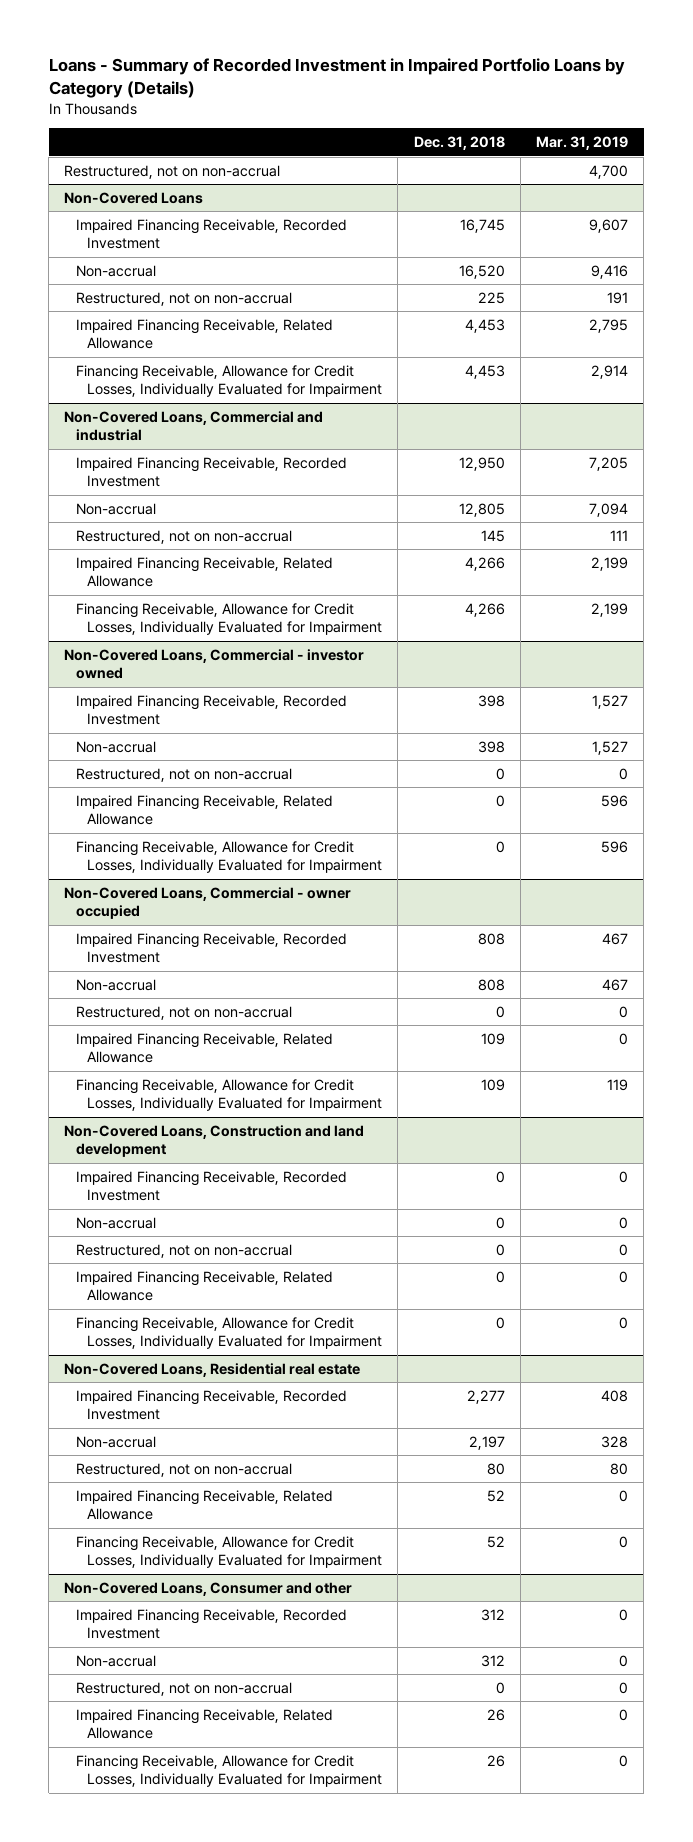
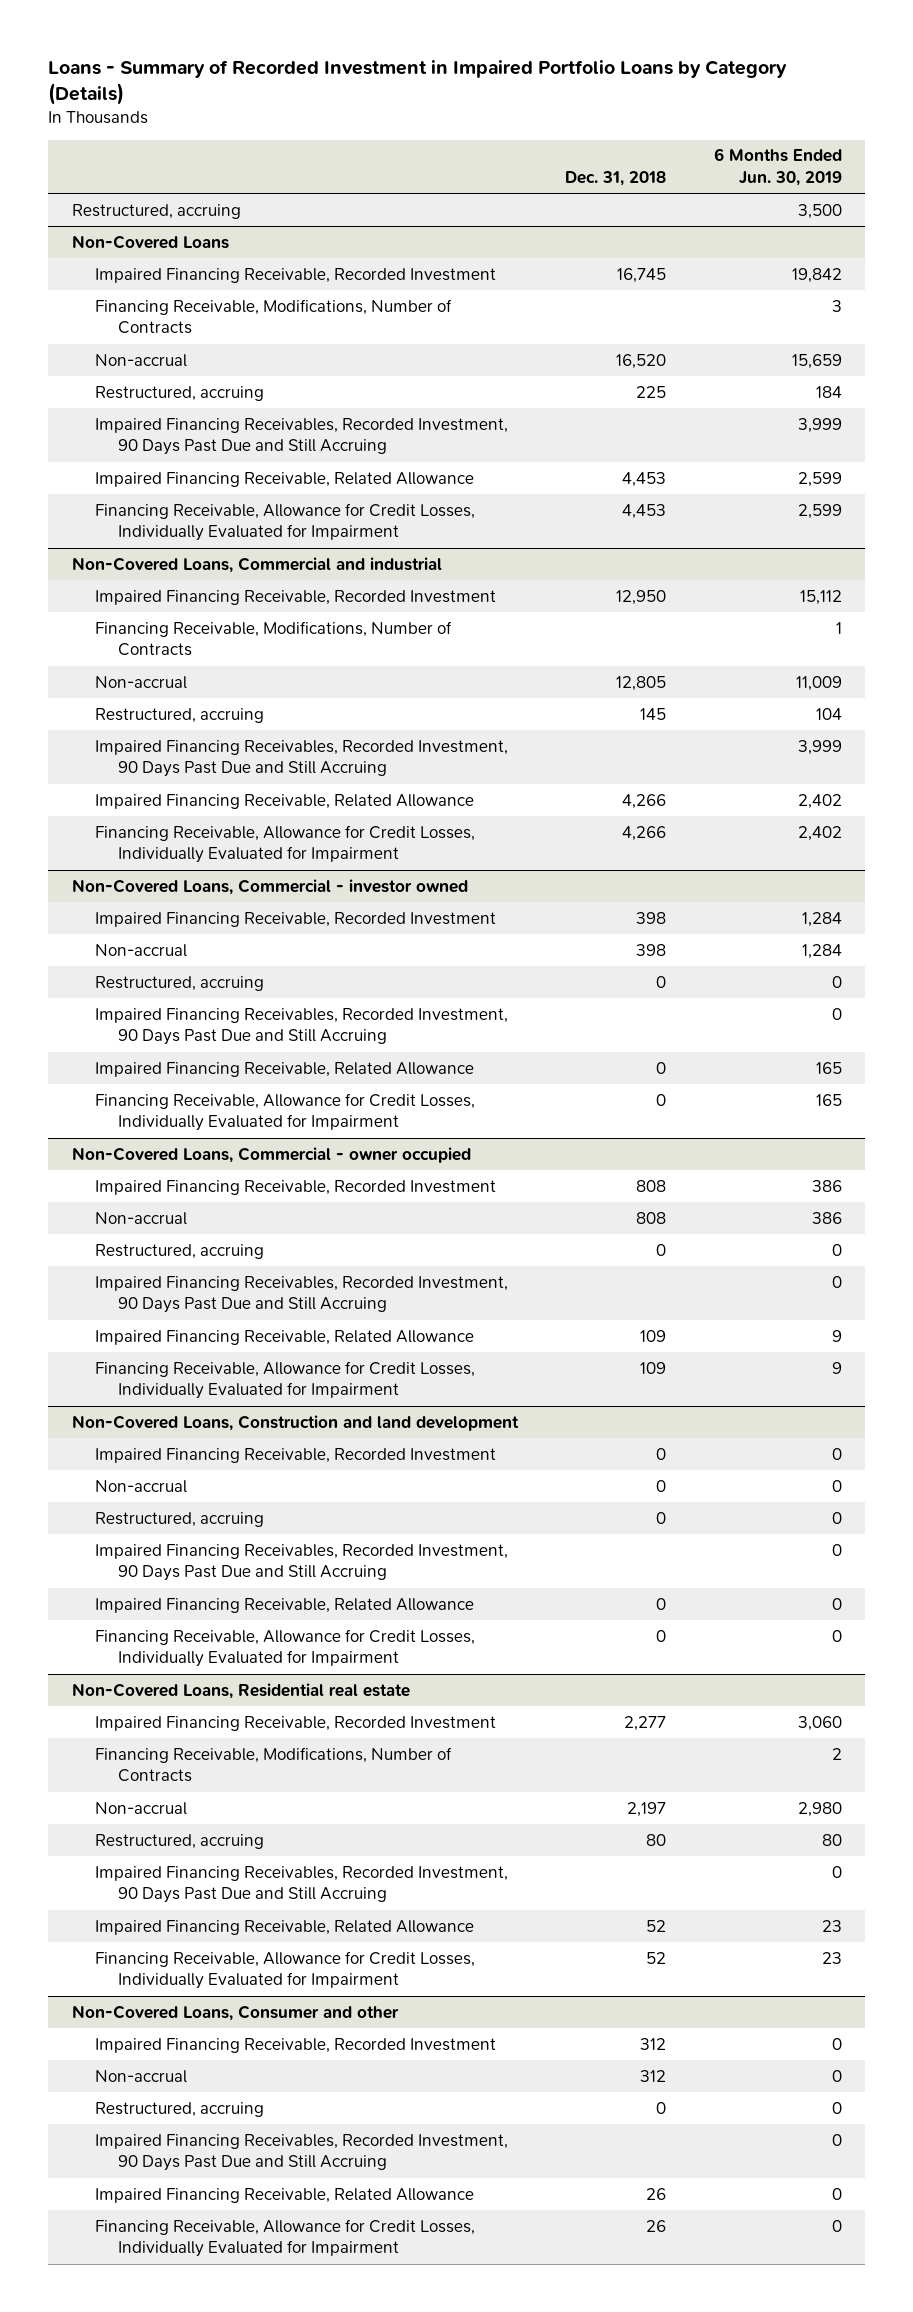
- | Dec. 31, 2018 | Mar. 31, 2019
+ | Dec. 31, 2018 | 6 Months Ended Jun. 30, 2019
- Restructured, not on non-accrual | | 4,700
+ Restructured, accruing | | 3,500
@ Non-Covered Loans
+ Financing Receivable, Modifications, Number of Contracts | | 3
- Restructured, not on non-accrual | 225 | 191
+ Restructured, accruing | 225 | 184
+ Impaired Financing Receivables, Recorded Investment, 90 Days Past Due and Still Accruing | | 3,999
@ Non-Covered Loans, Commercial and industrial
+ Financing Receivable, Modifications, Number of Contracts | | 1
- Restructured, not on non-accrual | 145 | 111
+ Restructured, accruing | 145 | 104
+ Impaired Financing Receivables, Recorded Investment, 90 Days Past Due and Still Accruing | | 3,999
@ Non-Covered Loans, Commercial - investor owned
- Restructured, not on non-accrual | 0 | 0
+ Restructured, accruing | 0 | 0
+ Impaired Financing Receivables, Recorded Investment, 90 Days Past Due and Still Accruing | | 0
@ Non-Covered Loans, Commercial - owner occupied
- Restructured, not on non-accrual | 0 | 0
+ Restructured, accruing | 0 | 0
+ Impaired Financing Receivables, Recorded Investment, 90 Days Past Due and Still Accruing | | 0
@ Non-Covered Loans, Construction and land development
- Restructured, not on non-accrual | 0 | 0
+ Restructured, accruing | 0 | 0
+ Impaired Financing Receivables, Recorded Investment, 90 Days Past Due and Still Accruing | | 0
@ Non-Covered Loans, Residential real estate
+ Financing Receivable, Modifications, Number of Contracts | | 2
- Restructured, not on non-accrual | 80 | 80
+ Restructured, accruing | 80 | 80
+ Impaired Financing Receivables, Recorded Investment, 90 Days Past Due and Still Accruing | | 0
@ Non-Covered Loans, Consumer and other
- Restructured, not on non-accrual | 0 | 0
+ Restructured, accruing | 0 | 0
+ Impaired Financing Receivables, Recorded Investment, 90 Days Past Due and Still Accruing | | 0

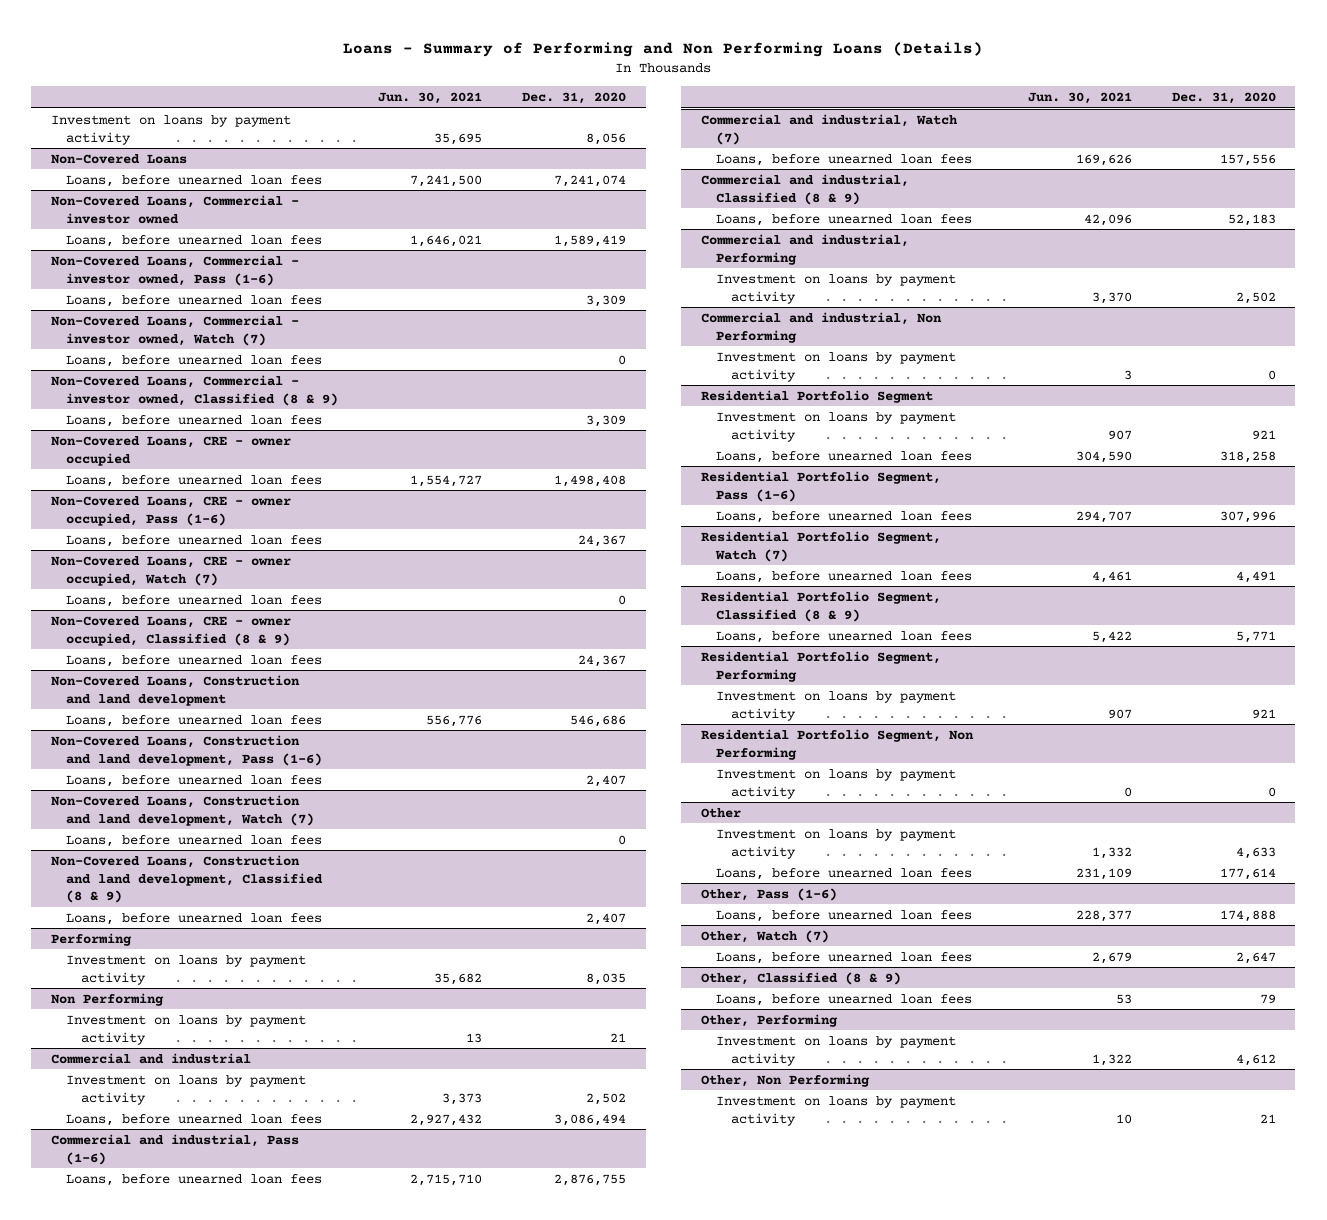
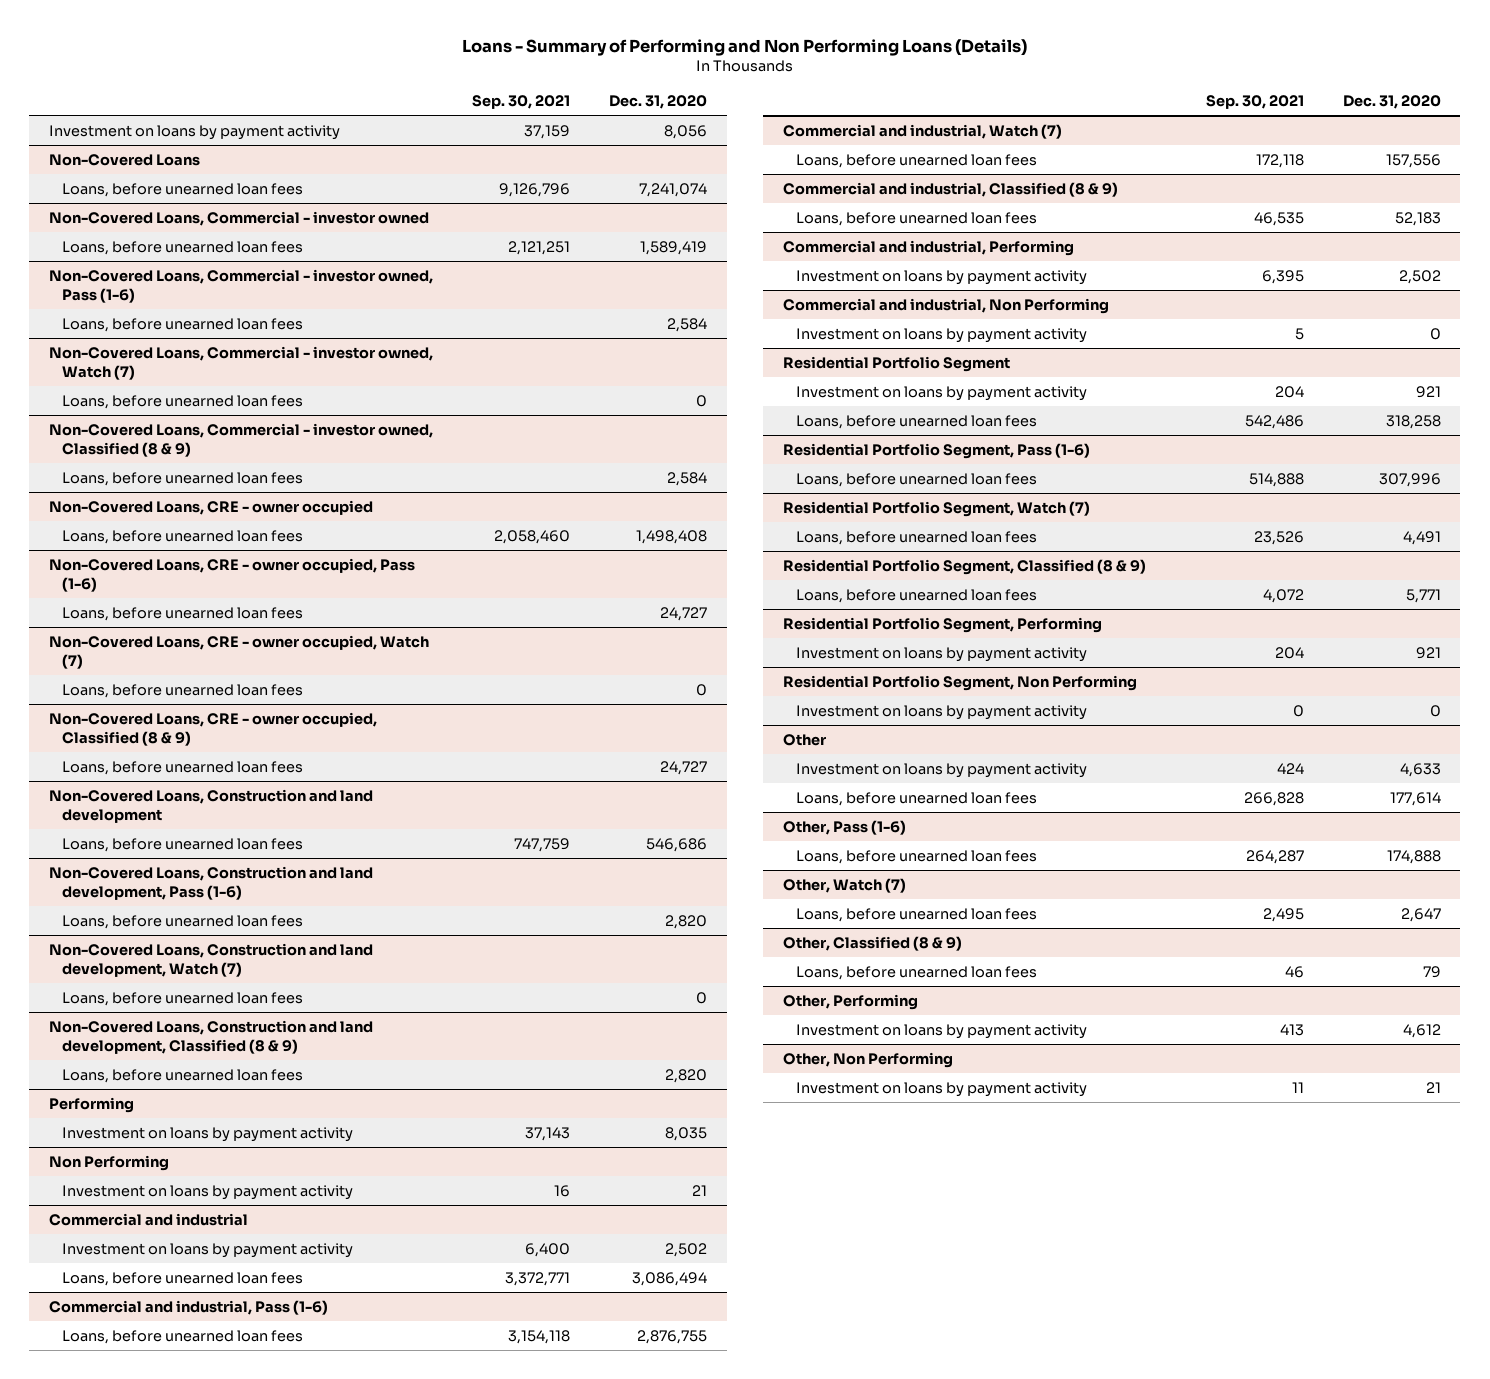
- | Jun. 30, 2021 | Dec. 31, 2020
+ | Sep. 30, 2021 | Dec. 31, 2020
@ Non-Covered Loans, Commercial - investor owned, Pass (1-6)
- Loans, before unearned loan fees | | 3,309
+ Loans, before unearned loan fees | | 2,584
@ Non-Covered Loans, Commercial - investor owned, Classified (8 & 9)
- Loans, before unearned loan fees | | 3,309
+ Loans, before unearned loan fees | | 2,584
@ Non-Covered Loans, CRE - owner occupied, Pass (1-6)
- Loans, before unearned loan fees | | 24,367
+ Loans, before unearned loan fees | | 24,727
@ Non-Covered Loans, CRE - owner occupied, Classified (8 & 9)
- Loans, before unearned loan fees | | 24,367
+ Loans, before unearned loan fees | | 24,727
@ Non-Covered Loans, Construction and land development, Pass (1-6)
- Loans, before unearned loan fees | | 2,407
+ Loans, before unearned loan fees | | 2,820
@ Non-Covered Loans, Construction and land development, Classified (8 & 9)
- Loans, before unearned loan fees | | 2,407
+ Loans, before unearned loan fees | | 2,820

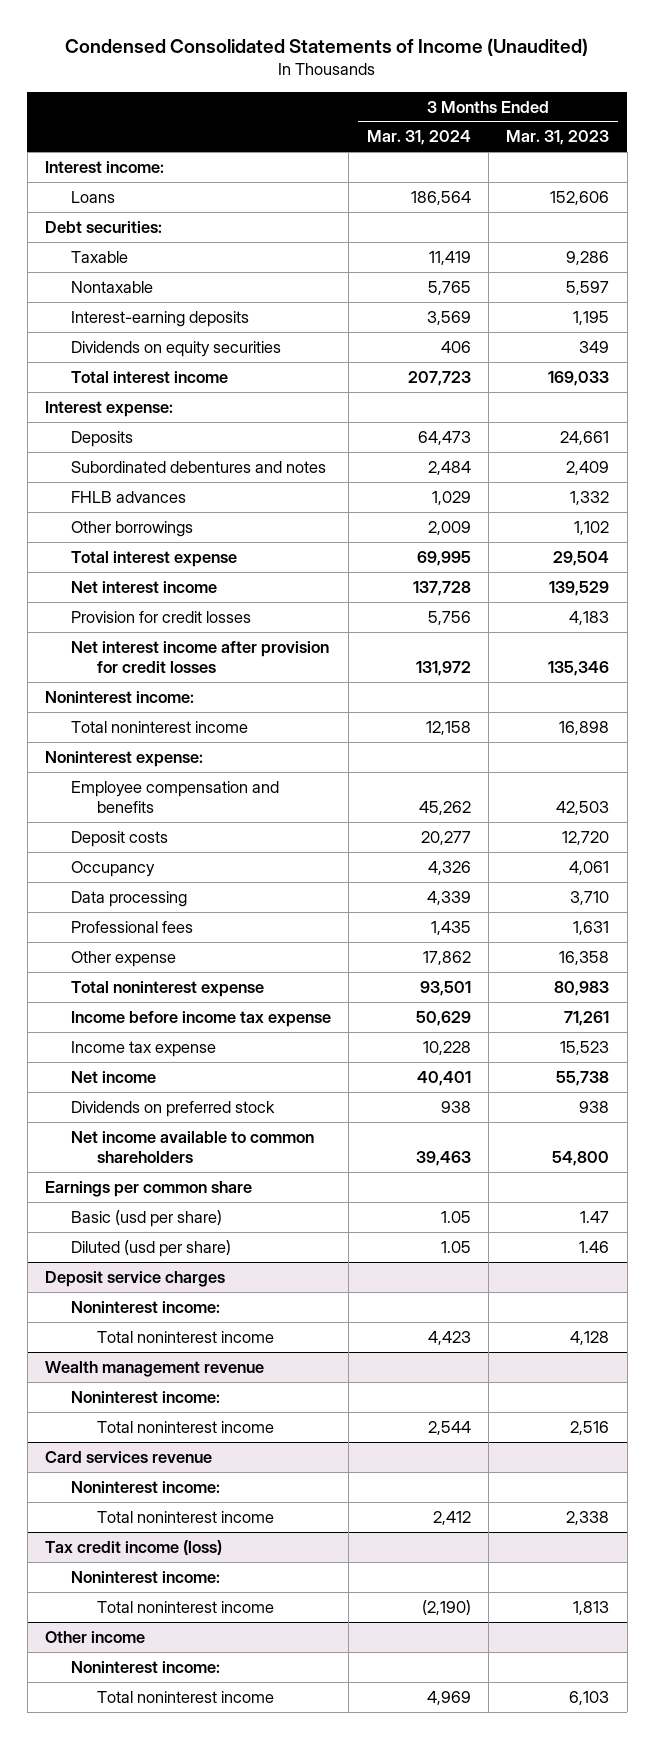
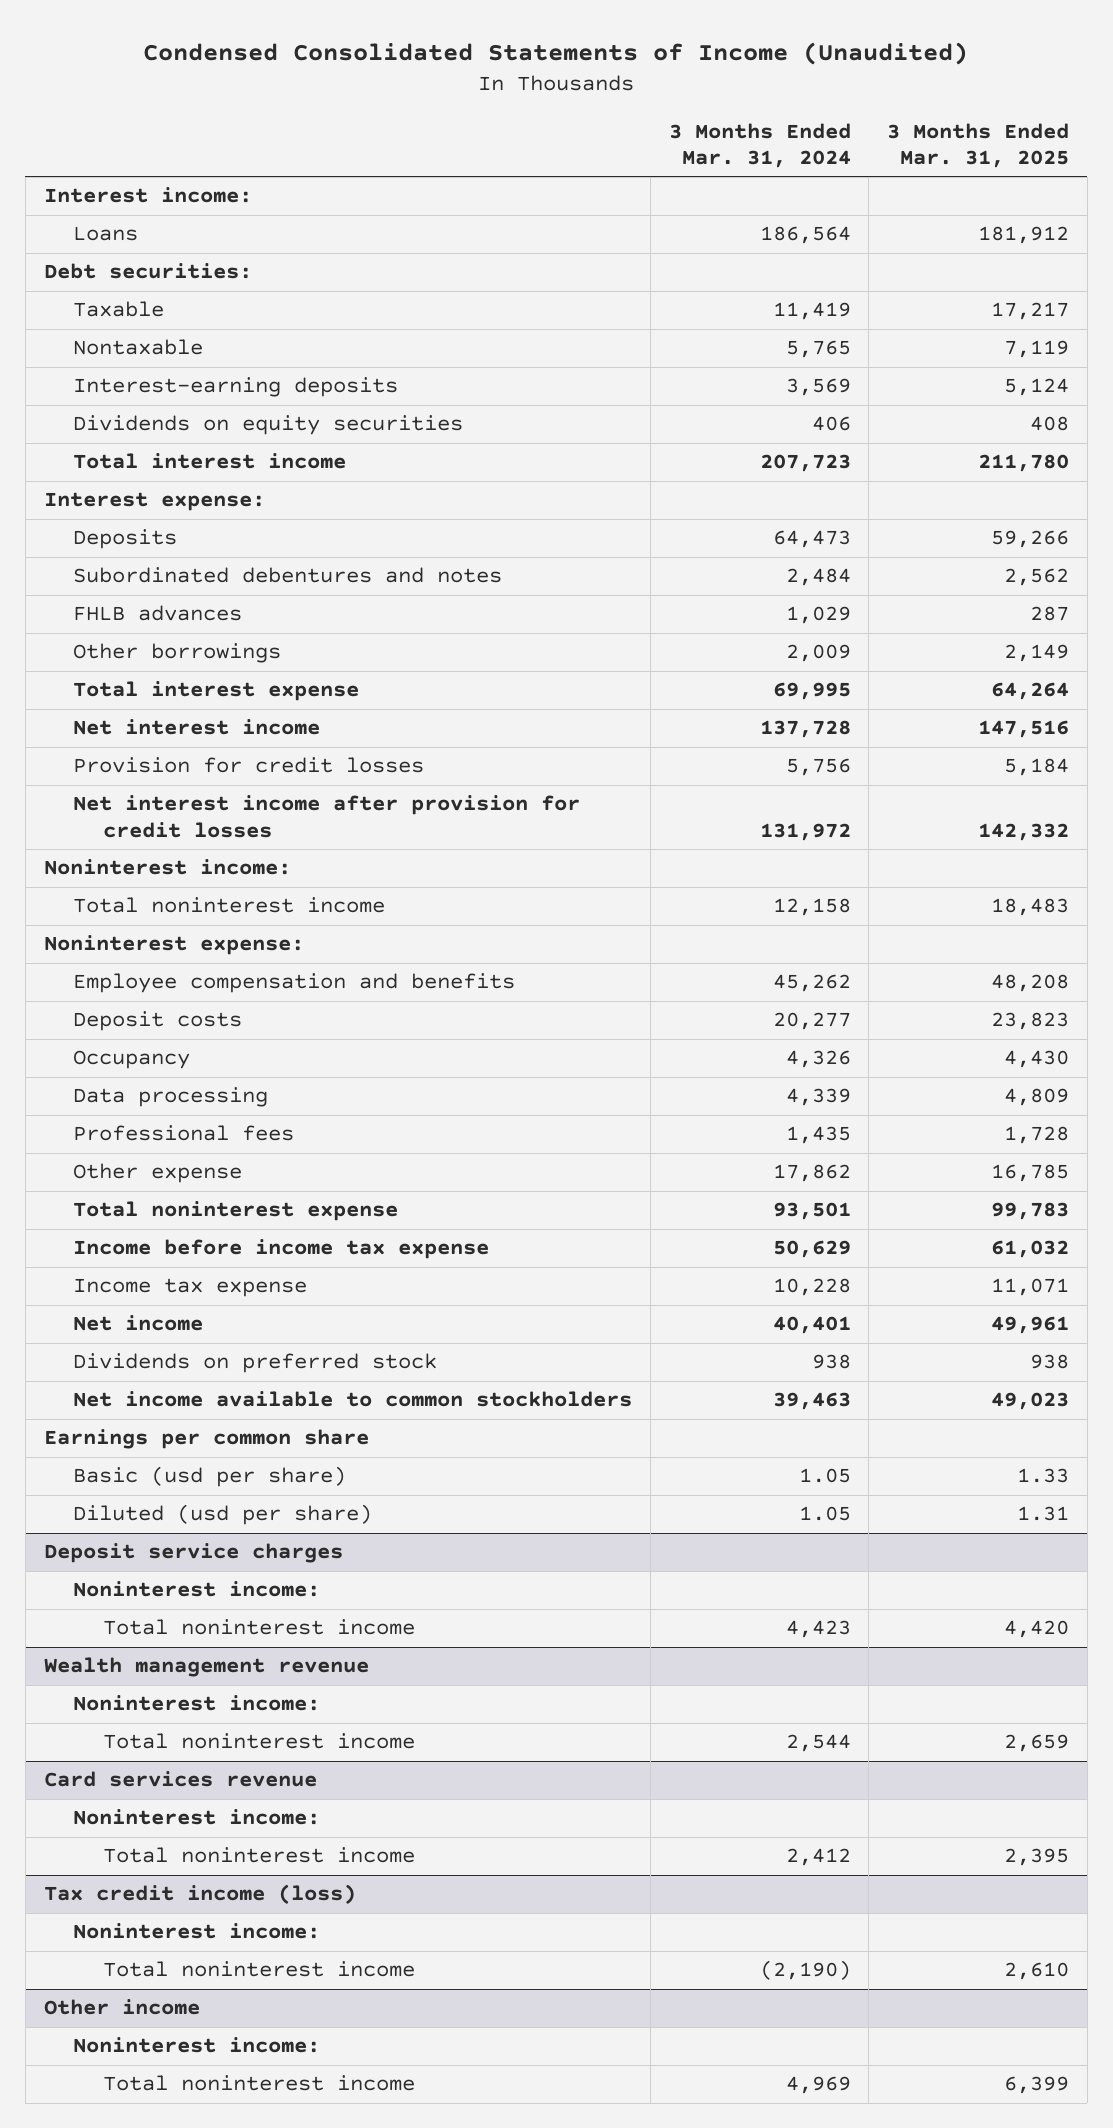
- | 3 Months Ended Mar. 31, 2024 | 3 Months Ended Mar. 31, 2023
+ | 3 Months Ended Mar. 31, 2024 | 3 Months Ended Mar. 31, 2025
- Net income available to common shareholders | 39,463 | 54,800
+ Net income available to common stockholders | 39,463 | 49,023

